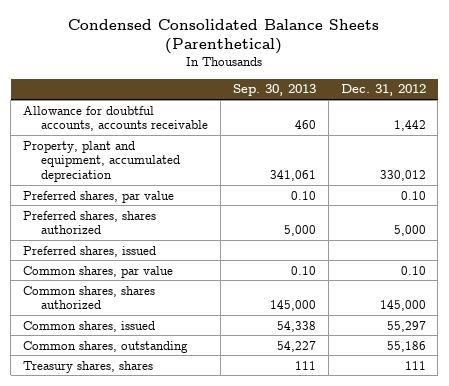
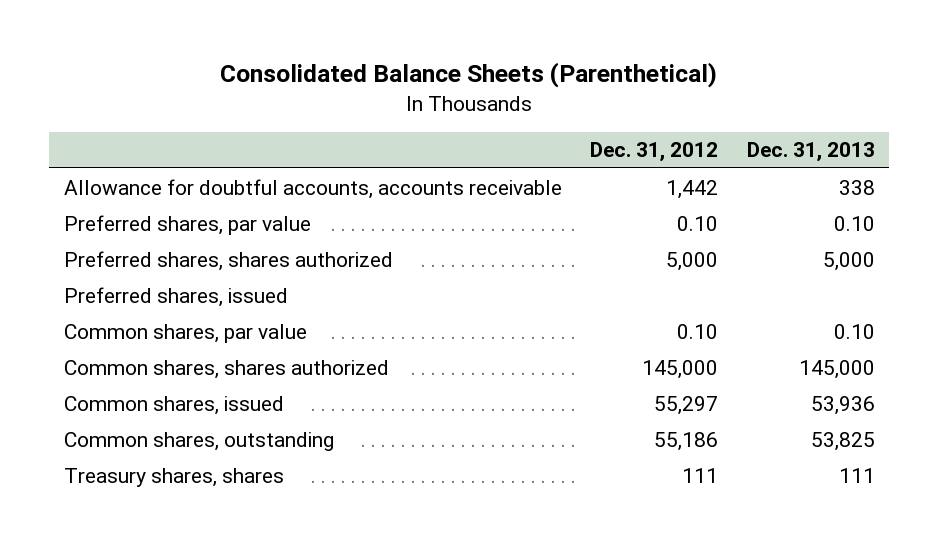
- Condensed Consolidated Balance Sheets (Parenthetical)
+ Consolidated Balance Sheets (Parenthetical)
- | Sep. 30, 2013 | Dec. 31, 2012
+ | Dec. 31, 2012 | Dec. 31, 2013
- Property, plant and equipment, accumulated depreciation | 341,061 | 330,012

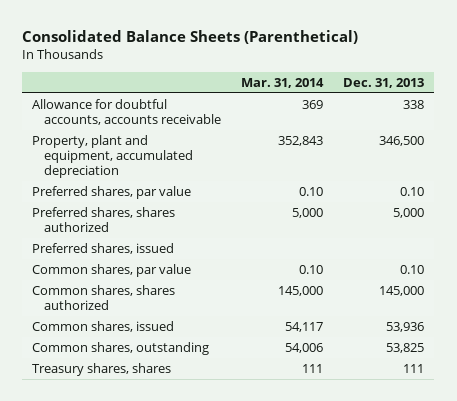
- | Dec. 31, 2012 | Dec. 31, 2013
+ | Mar. 31, 2014 | Dec. 31, 2013
+ Property, plant and equipment, accumulated depreciation | 352,843 | 346,500

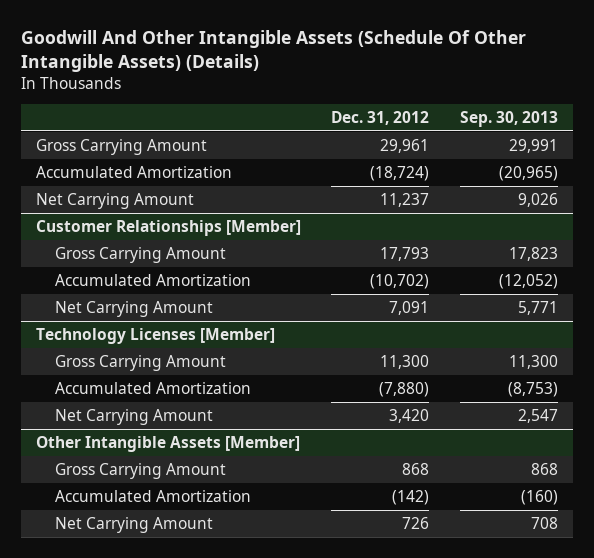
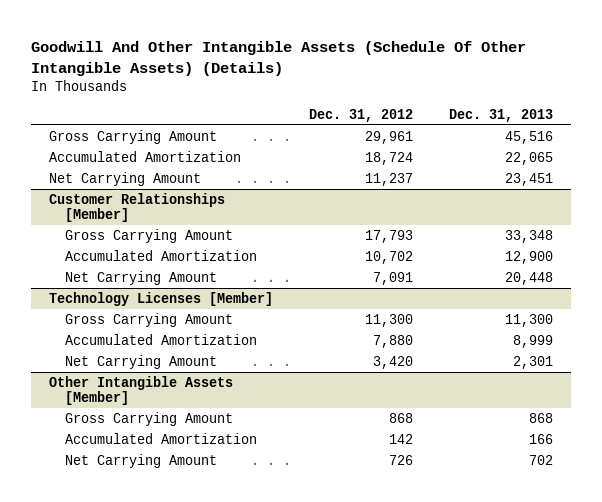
- | Dec. 31, 2012 | Sep. 30, 2013
+ | Dec. 31, 2012 | Dec. 31, 2013
- Accumulated Amortization | (18,724) | (20,965)
+ Accumulated Amortization | 18,724 | 22,065
@ Customer Relationships [Member]
- Accumulated Amortization | (10,702) | (12,052)
+ Accumulated Amortization | 10,702 | 12,900
@ Technology Licenses [Member]
- Accumulated Amortization | (7,880) | (8,753)
+ Accumulated Amortization | 7,880 | 8,999
@ Other Intangible Assets [Member]
- Accumulated Amortization | (142) | (160)
+ Accumulated Amortization | 142 | 166

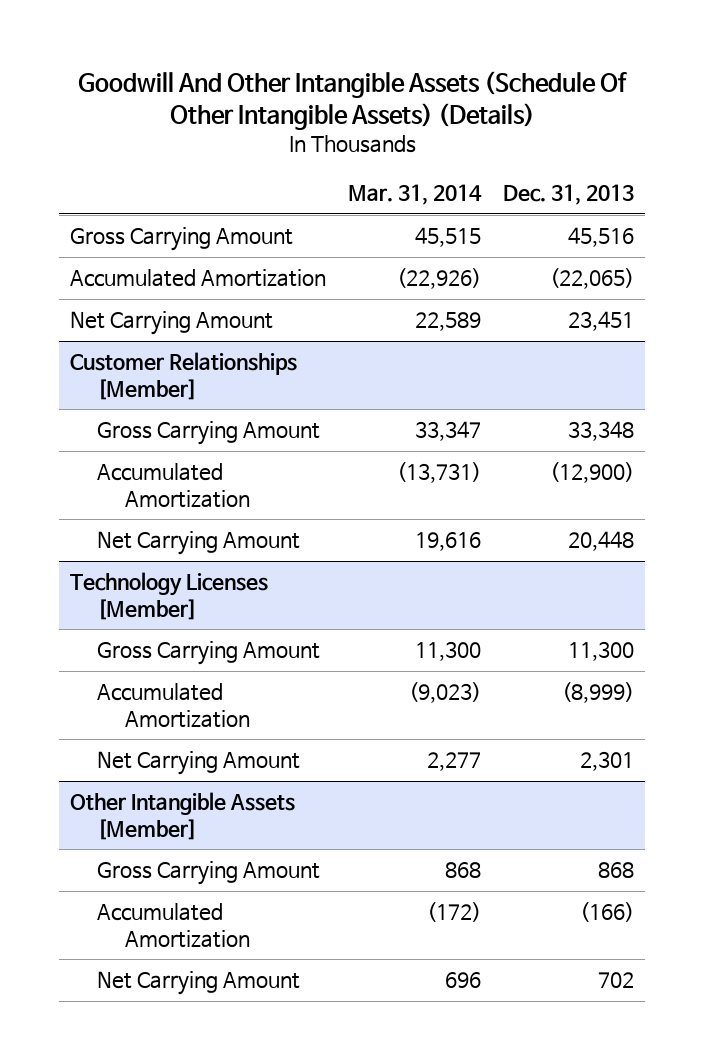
- | Dec. 31, 2012 | Dec. 31, 2013
+ | Mar. 31, 2014 | Dec. 31, 2013
- Accumulated Amortization | 18,724 | 22,065
+ Accumulated Amortization | (22,926) | (22,065)
@ Customer Relationships [Member]
- Accumulated Amortization | 10,702 | 12,900
+ Accumulated Amortization | (13,731) | (12,900)
@ Technology Licenses [Member]
- Accumulated Amortization | 7,880 | 8,999
+ Accumulated Amortization | (9,023) | (8,999)
@ Other Intangible Assets [Member]
- Accumulated Amortization | 142 | 166
+ Accumulated Amortization | (172) | (166)

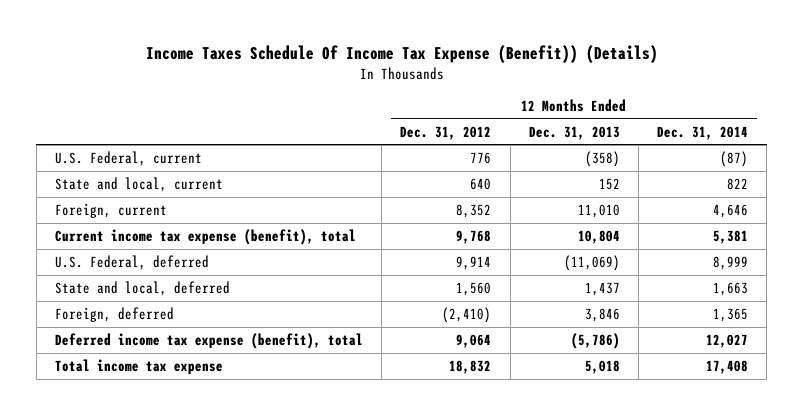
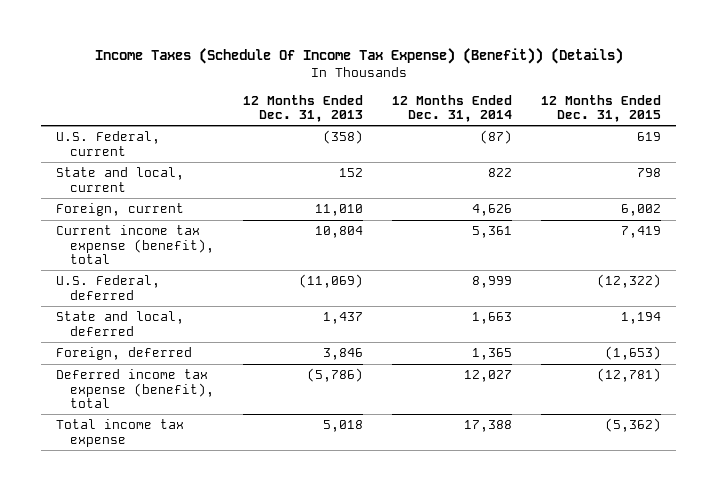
- Income Taxes Schedule Of Income Tax Expense (Benefit)) (Details)
+ Income Taxes (Schedule Of Income Tax Expense) (Benefit)) (Details)
- | 12 Months Ended Dec. 31, 2012 | 12 Months Ended Dec. 31, 2013 | 12 Months Ended Dec. 31, 2014
+ | 12 Months Ended Dec. 31, 2013 | 12 Months Ended Dec. 31, 2014 | 12 Months Ended Dec. 31, 2015
- Foreign, current | 8,352 | 11,010 | 4,646
- Current income tax expense (benefit), total | 9,768 | 10,804 | 5,381
+ Foreign, current | 11,010 | 4,626 | 6,002
+ Current income tax expense (benefit), total | 10,804 | 5,361 | 7,419
- Total income tax expense | 18,832 | 5,018 | 17,408
+ Total income tax expense | 5,018 | 17,388 | (5,362)

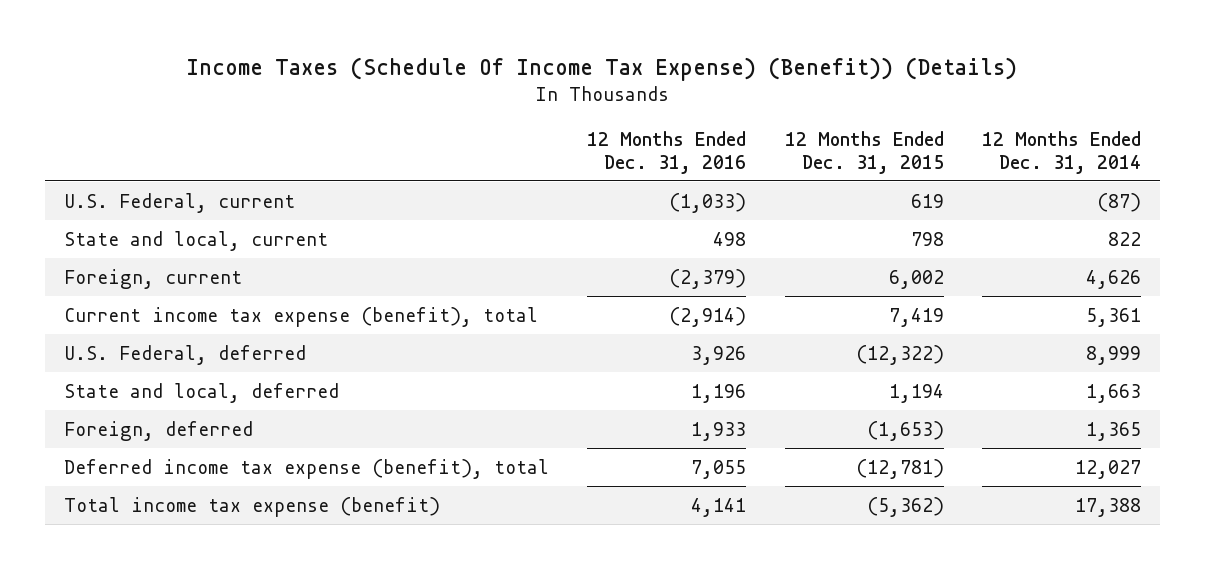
- | 12 Months Ended Dec. 31, 2013 | 12 Months Ended Dec. 31, 2014 | 12 Months Ended Dec. 31, 2015
+ | 12 Months Ended Dec. 31, 2016 | 12 Months Ended Dec. 31, 2015 | 12 Months Ended Dec. 31, 2014
- Total income tax expense | 5,018 | 17,388 | (5,362)
+ Total income tax expense (benefit) | 4,141 | (5,362) | 17,388

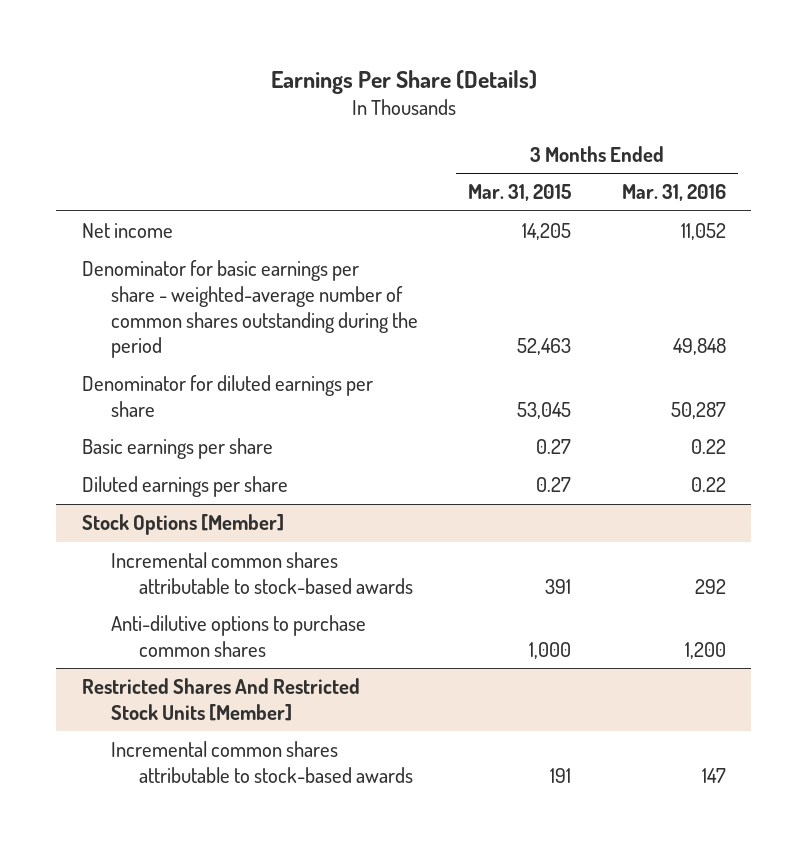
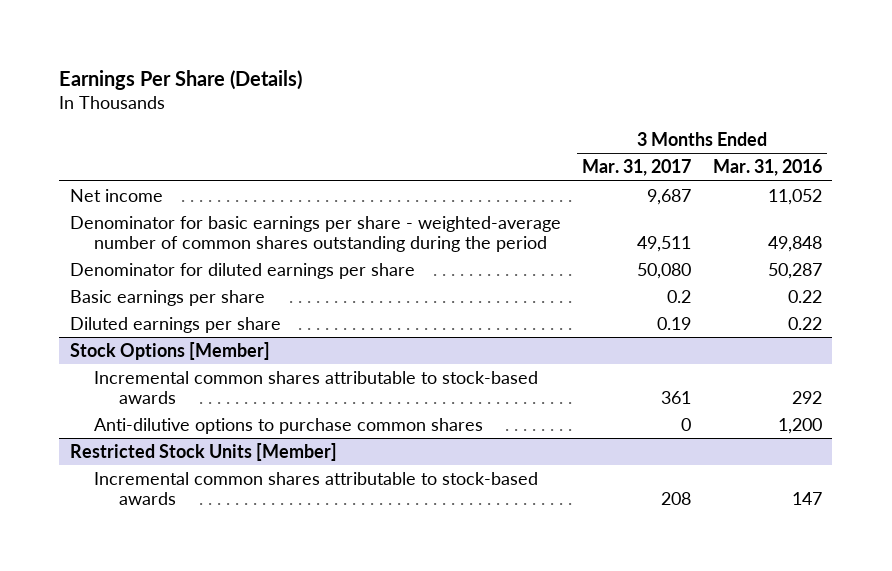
- | 3 Months Ended Mar. 31, 2015 | 3 Months Ended Mar. 31, 2016
+ | 3 Months Ended Mar. 31, 2017 | 3 Months Ended Mar. 31, 2016
- Restricted Shares And Restricted Stock Units [Member]
+ Restricted Stock Units [Member]

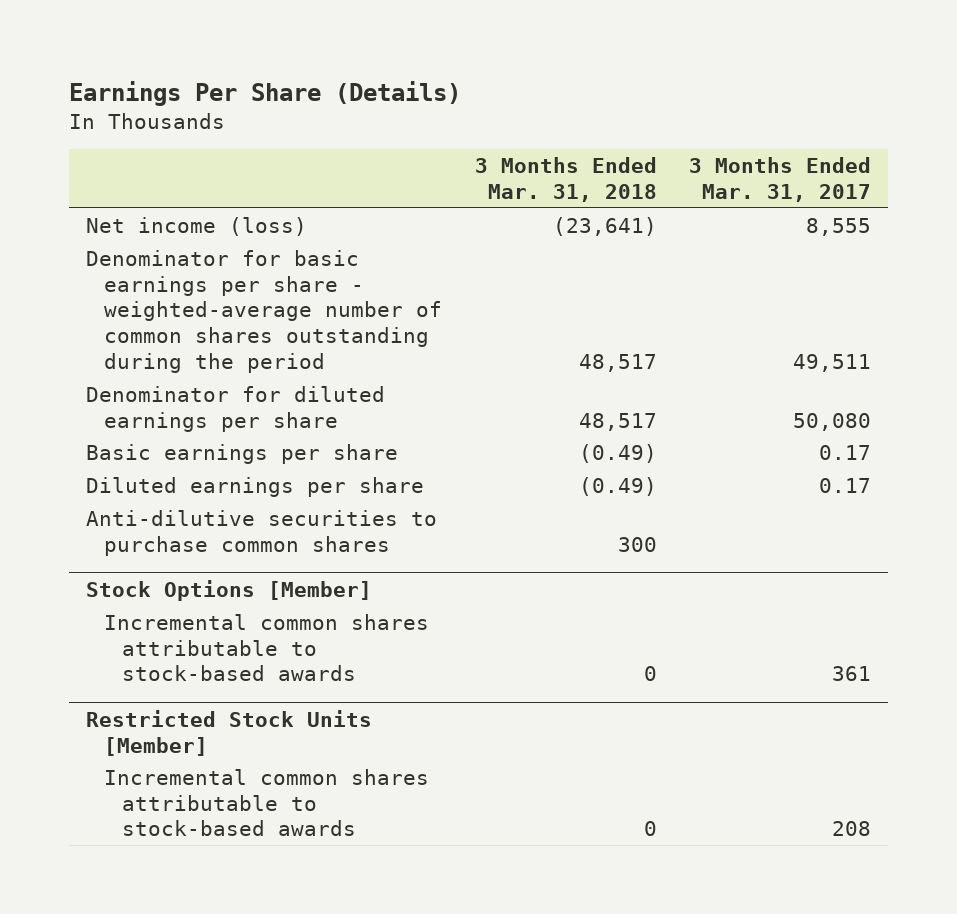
- | 3 Months Ended Mar. 31, 2017 | 3 Months Ended Mar. 31, 2016
+ | 3 Months Ended Mar. 31, 2018 | 3 Months Ended Mar. 31, 2017
- Net income | 9,687 | 11,052
+ Net income (loss) | (23,641) | 8,555
- Basic earnings per share | 0.2 | 0.22
- Diluted earnings per share | 0.19 | 0.22
+ Basic earnings per share | (0.49) | 0.17
+ Diluted earnings per share | (0.49) | 0.17
+ Anti-dilutive securities to purchase common shares | 300 |
@ Stock Options [Member]
- Anti-dilutive options to purchase common shares | 0 | 1,200

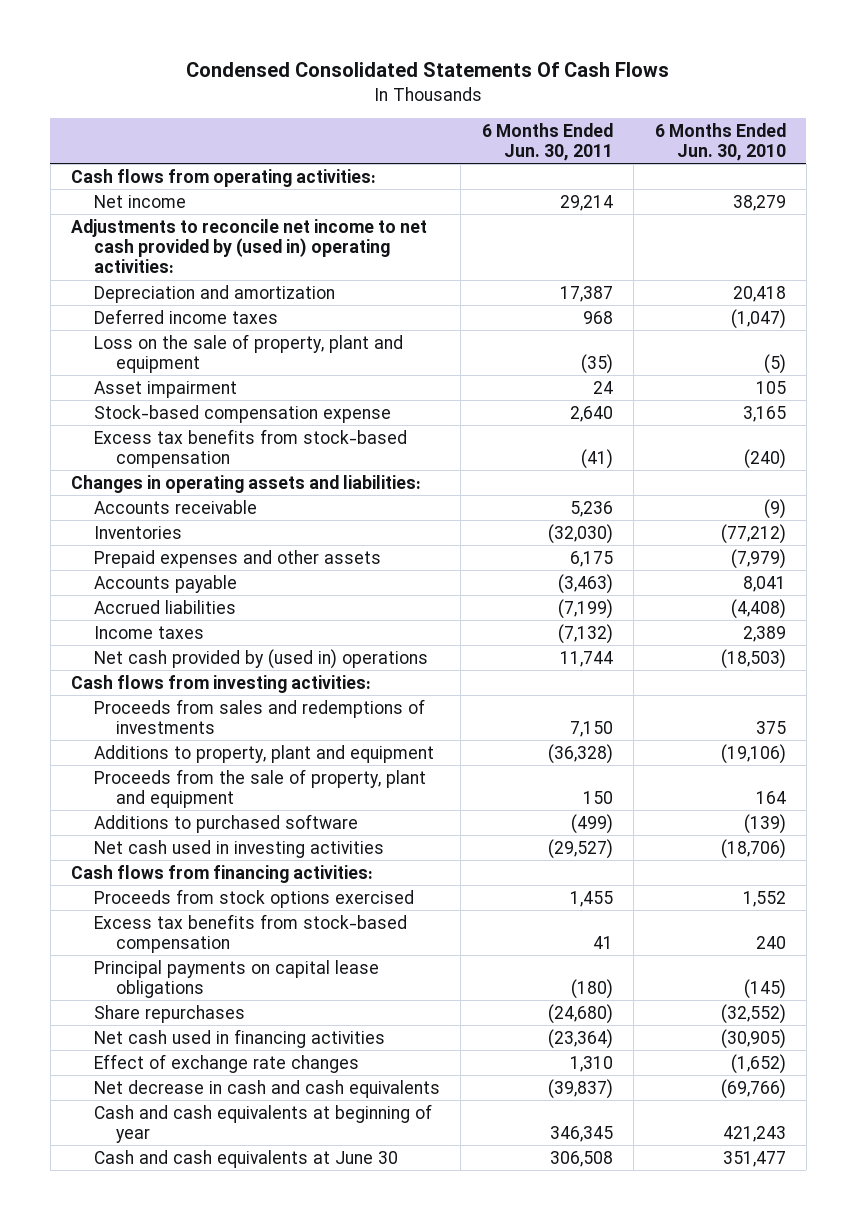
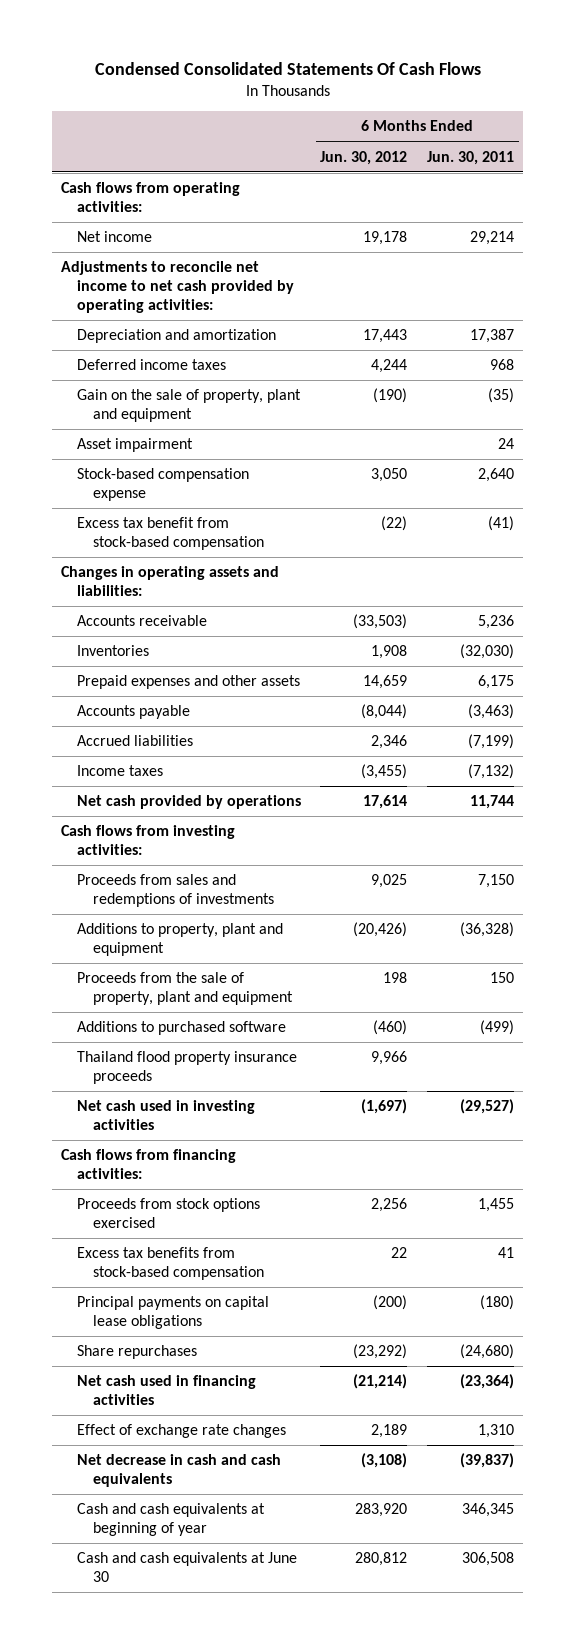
- | 6 Months Ended Jun. 30, 2011 | 6 Months Ended Jun. 30, 2010
+ | 6 Months Ended Jun. 30, 2012 | 6 Months Ended Jun. 30, 2011
- Adjustments to reconcile net income to net cash provided by (used in) operating activities:
+ Adjustments to reconcile net income to net cash provided by operating activities:
- Loss on the sale of property, plant and equipment | (35) | (5)
+ Gain on the sale of property, plant and equipment | (190) | (35)
- Excess tax benefits from stock-based compensation | (41) | (240)
+ Excess tax benefit from stock-based compensation | (22) | (41)
- Net cash provided by (used in) operations | 11,744 | (18,503)
+ Net cash provided by operations | 17,614 | 11,744
+ Thailand flood property insurance proceeds | 9,966 |

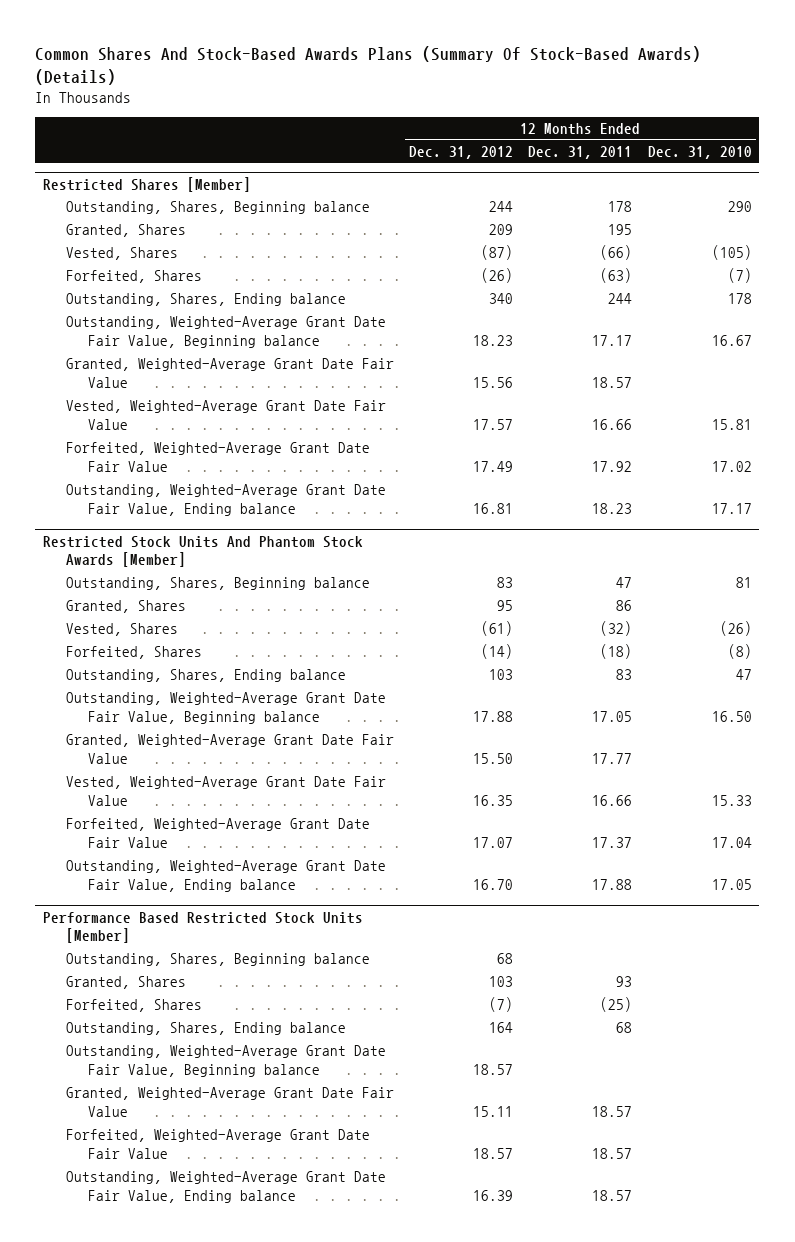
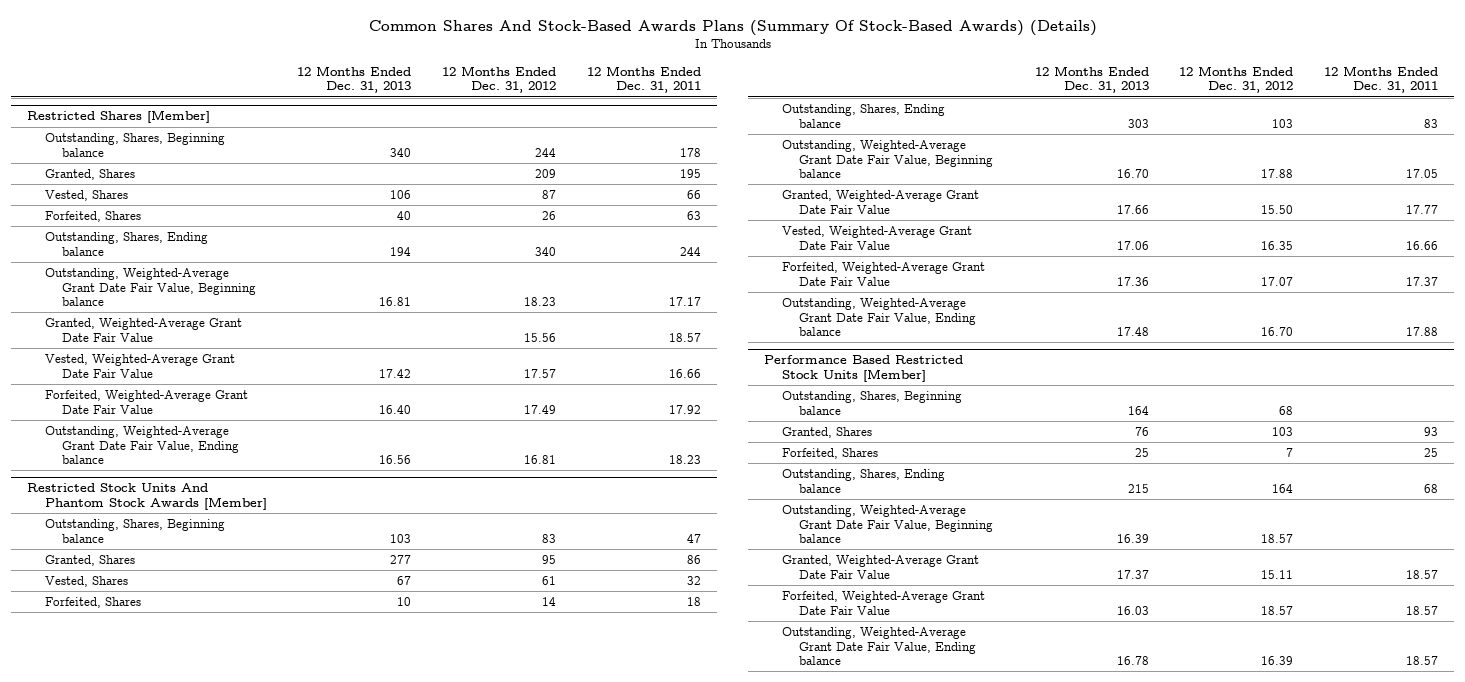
- | 12 Months Ended Dec. 31, 2012 | 12 Months Ended Dec. 31, 2011 | 12 Months Ended Dec. 31, 2010
+ | 12 Months Ended Dec. 31, 2013 | 12 Months Ended Dec. 31, 2012 | 12 Months Ended Dec. 31, 2011
@ Restricted Shares [Member]
- Vested, Shares | (87) | (66) | (105)
- Forfeited, Shares | (26) | (63) | (7)
+ Vested, Shares | 106 | 87 | 66
+ Forfeited, Shares | 40 | 26 | 63
@ Restricted Stock Units And Phantom Stock Awards [Member]
- Vested, Shares | (61) | (32) | (26)
- Forfeited, Shares | (14) | (18) | (8)
+ Vested, Shares | 67 | 61 | 32
+ Forfeited, Shares | 10 | 14 | 18
@ Performance Based Restricted Stock Units [Member]
- Forfeited, Shares | (7) | (25) |
+ Forfeited, Shares | 25 | 7 | 25

